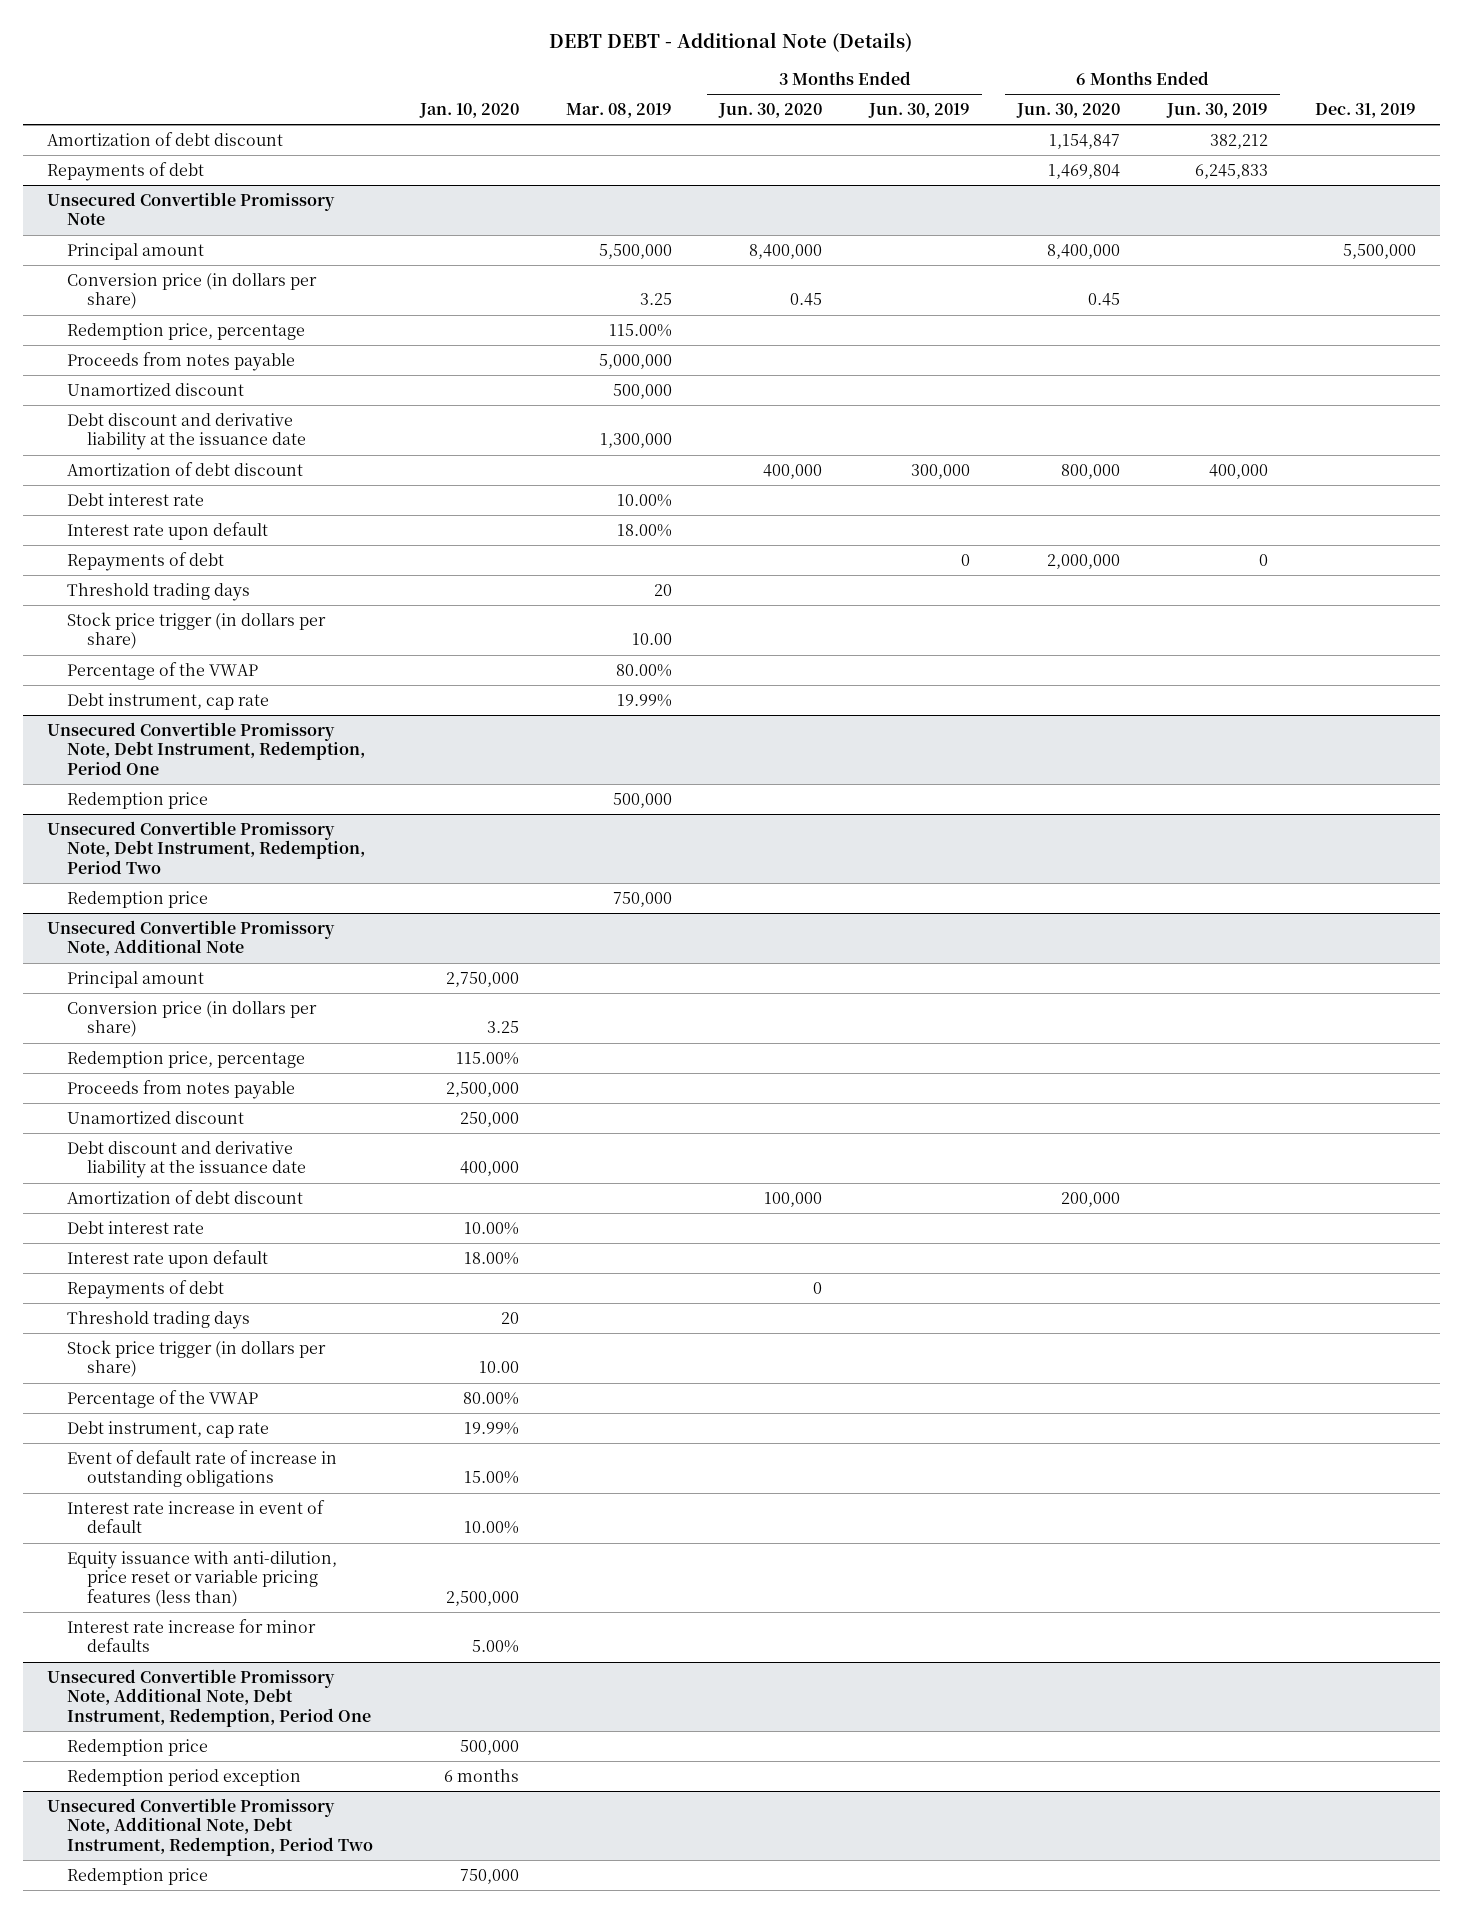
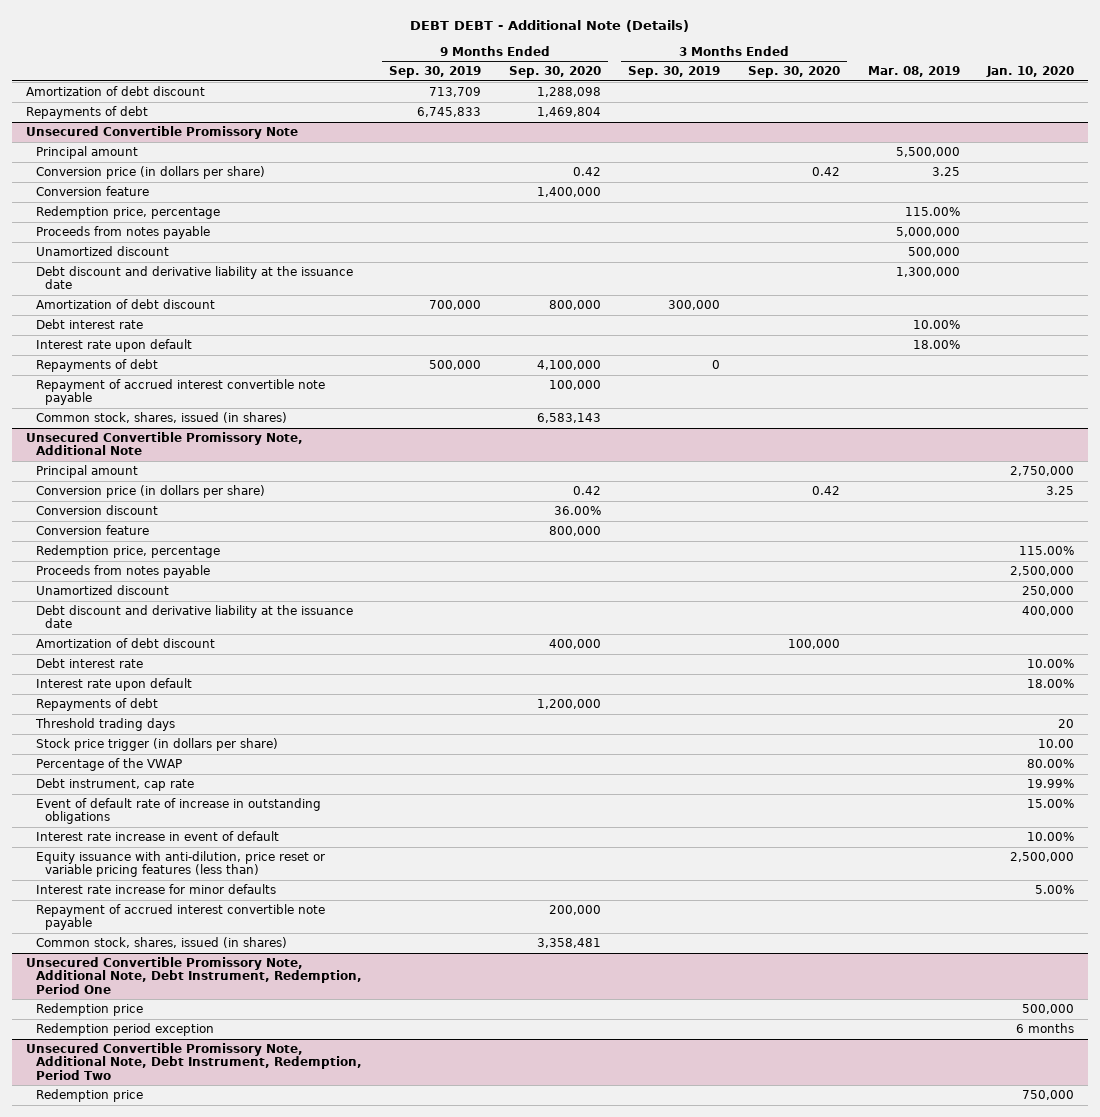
- | Jan. 10, 2020 | Mar. 08, 2019 | 3 Months Ended Jun. 30, 2020 | 3 Months Ended Jun. 30, 2019 | 6 Months Ended Jun. 30, 2020 | 6 Months Ended Jun. 30, 2019 | Dec. 31, 2019
+ | 9 Months Ended Sep. 30, 2019 | 9 Months Ended Sep. 30, 2020 | 3 Months Ended Sep. 30, 2019 | 3 Months Ended Sep. 30, 2020 | Mar. 08, 2019 | Jan. 10, 2020
@ Unsecured Convertible Promissory Note
+ Conversion feature | | 1,400,000 | | | |
- Threshold trading days | | 20 | | | | |
- Stock price trigger (in dollars per share) | | 10.00 | | | | |
- Percentage of the VWAP | | 80.00% | | | | |
- Debt instrument, cap rate | | 19.99% | | | | |
- Unsecured Convertible Promissory Note, Debt Instrument, Redemption, Period One
- Redemption price | | 500,000 | | | | |
- Unsecured Convertible Promissory Note, Debt Instrument, Redemption, Period Two
- Redemption price | | 750,000 | | | | |
@ Unsecured Convertible Promissory Note
+ Repayment of accrued interest convertible note payable | | 100,000 | | | |
+ Common stock, shares, issued (in shares) | | 6,583,143 | | | |
@ Unsecured Convertible Promissory Note, Additional Note
+ Conversion discount | | 36.00% | | | |
+ Conversion feature | | 800,000 | | | |
+ Repayment of accrued interest convertible note payable | | 200,000 | | | |
+ Common stock, shares, issued (in shares) | | 3,358,481 | | | |

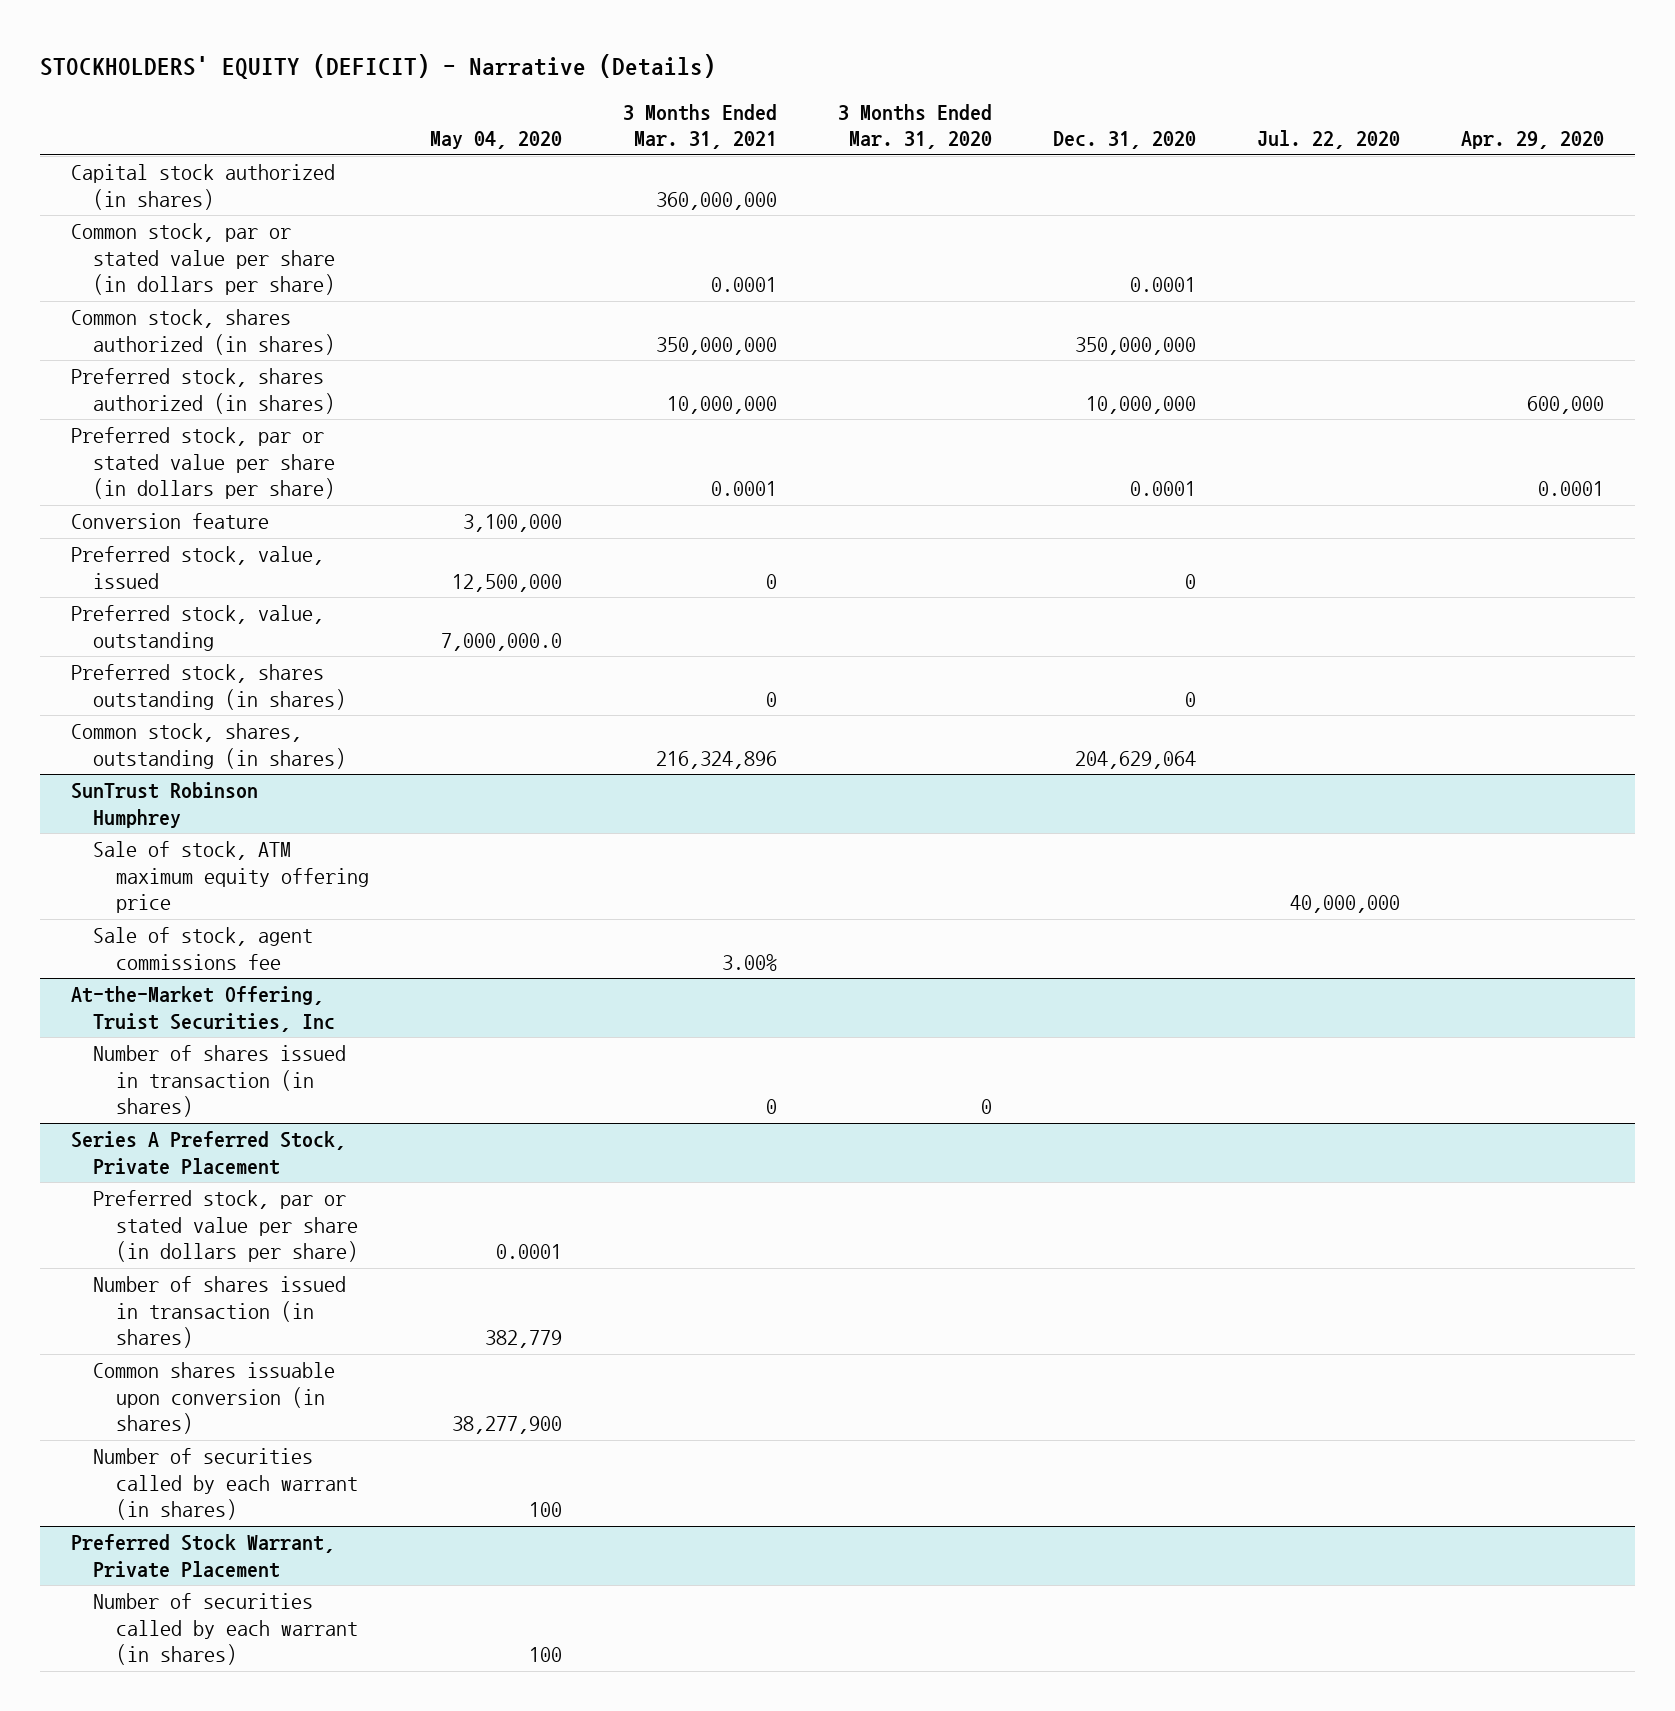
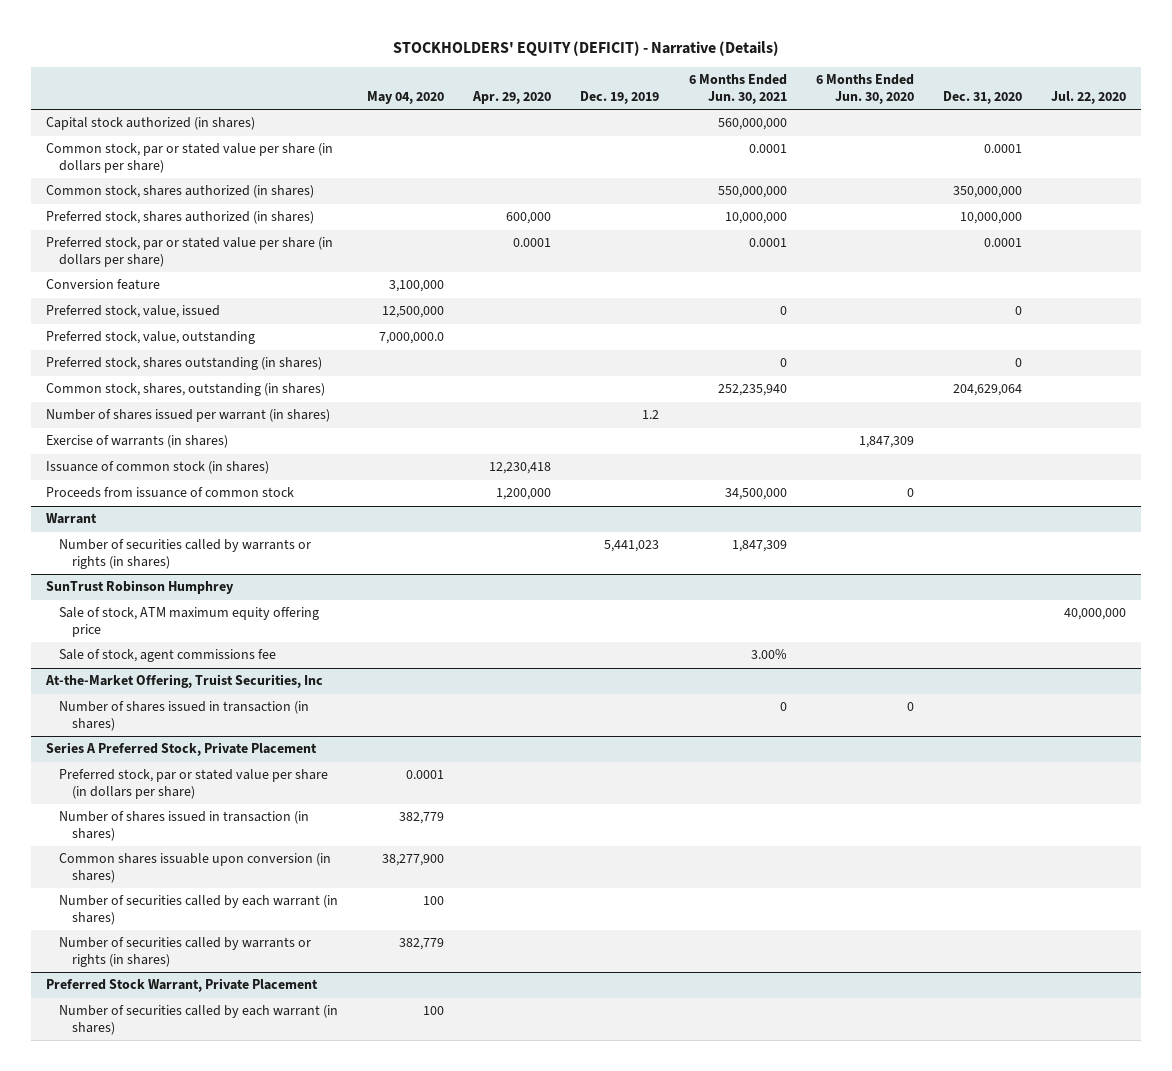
- | May 04, 2020 | 3 Months Ended Mar. 31, 2021 | 3 Months Ended Mar. 31, 2020 | Dec. 31, 2020 | Jul. 22, 2020 | Apr. 29, 2020
+ | May 04, 2020 | Apr. 29, 2020 | Dec. 19, 2019 | 6 Months Ended Jun. 30, 2021 | 6 Months Ended Jun. 30, 2020 | Dec. 31, 2020 | Jul. 22, 2020
+ Number of shares issued per warrant (in shares) | | | 1.2 | | | |
+ Exercise of warrants (in shares) | | | | | 1,847,309 | |
+ Issuance of common stock (in shares) | | 12,230,418 | | | | |
+ Proceeds from issuance of common stock | | 1,200,000 | | 34,500,000 | 0 | |
+ Warrant
+ Number of securities called by warrants or rights (in shares) | | | 5,441,023 | 1,847,309 | | |
@ Series A Preferred Stock, Private Placement
+ Number of securities called by warrants or rights (in shares) | 382,779 | | | | | |

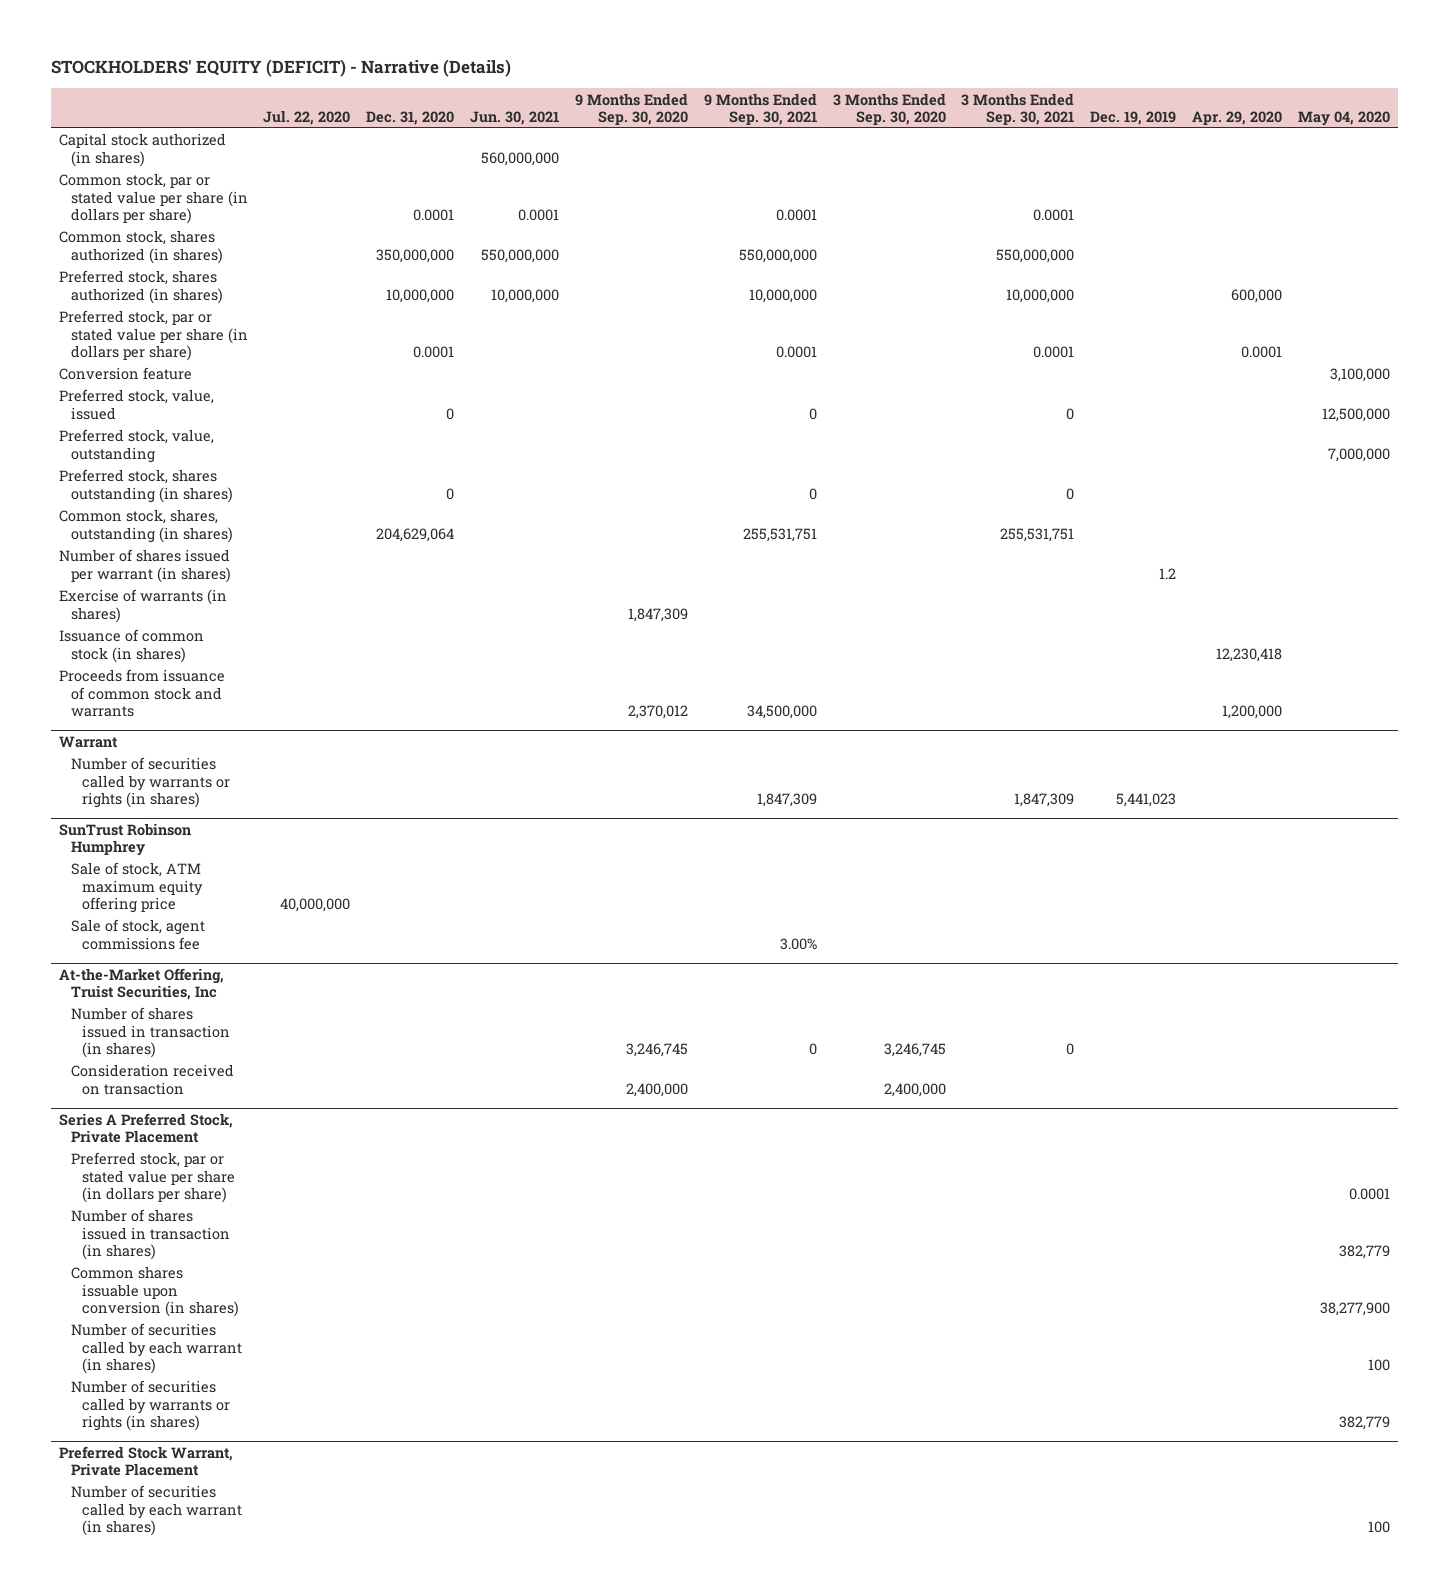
- | May 04, 2020 | Apr. 29, 2020 | Dec. 19, 2019 | 6 Months Ended Jun. 30, 2021 | 6 Months Ended Jun. 30, 2020 | Dec. 31, 2020 | Jul. 22, 2020
+ | Jul. 22, 2020 | Dec. 31, 2020 | Jun. 30, 2021 | 9 Months Ended Sep. 30, 2020 | 9 Months Ended Sep. 30, 2021 | 3 Months Ended Sep. 30, 2020 | 3 Months Ended Sep. 30, 2021 | Dec. 19, 2019 | Apr. 29, 2020 | May 04, 2020
- Preferred stock, value, outstanding | 7,000,000.0 | | | | | |
+ Preferred stock, value, outstanding | | | | | | | | | | 7,000,000
- Proceeds from issuance of common stock | | 1,200,000 | | 34,500,000 | 0 | |
+ Proceeds from issuance of common stock and warrants | | | | 2,370,012 | 34,500,000 | | | | 1,200,000 |
@ At-the-Market Offering, Truist Securities, Inc
+ Consideration received on transaction | | | | 2,400,000 | | 2,400,000 | | | |

